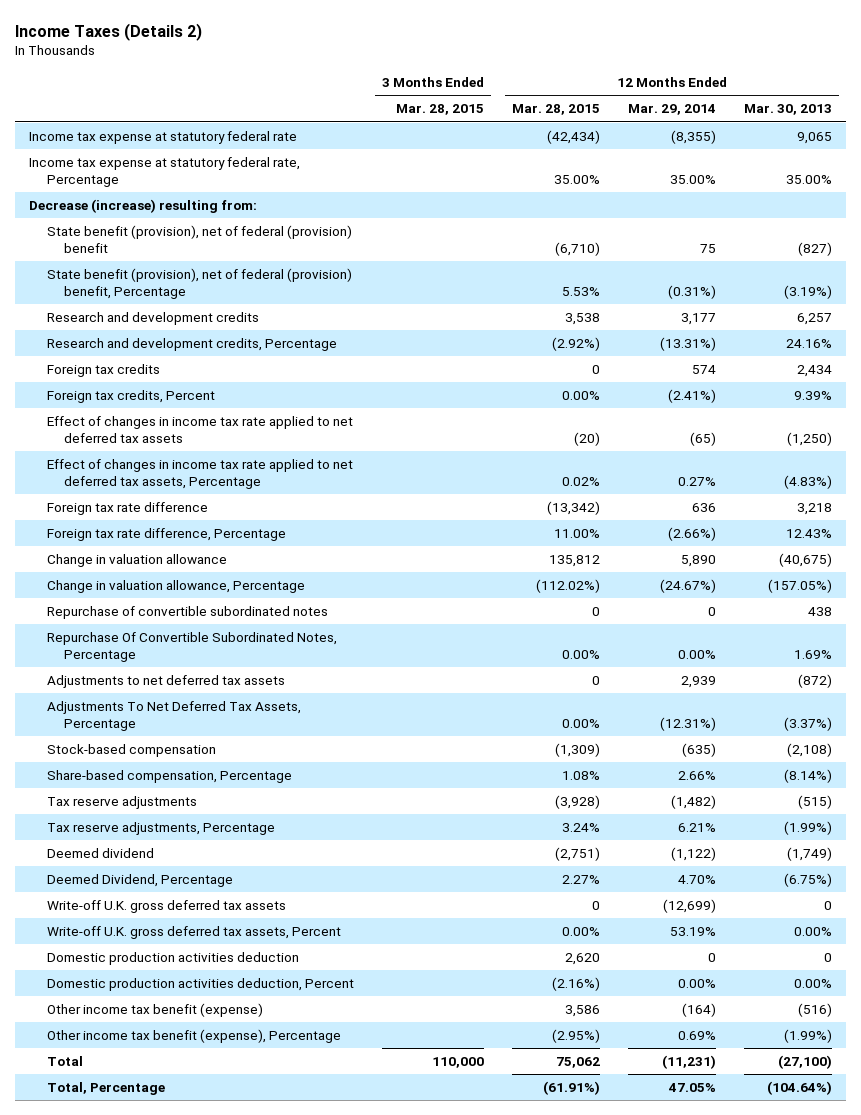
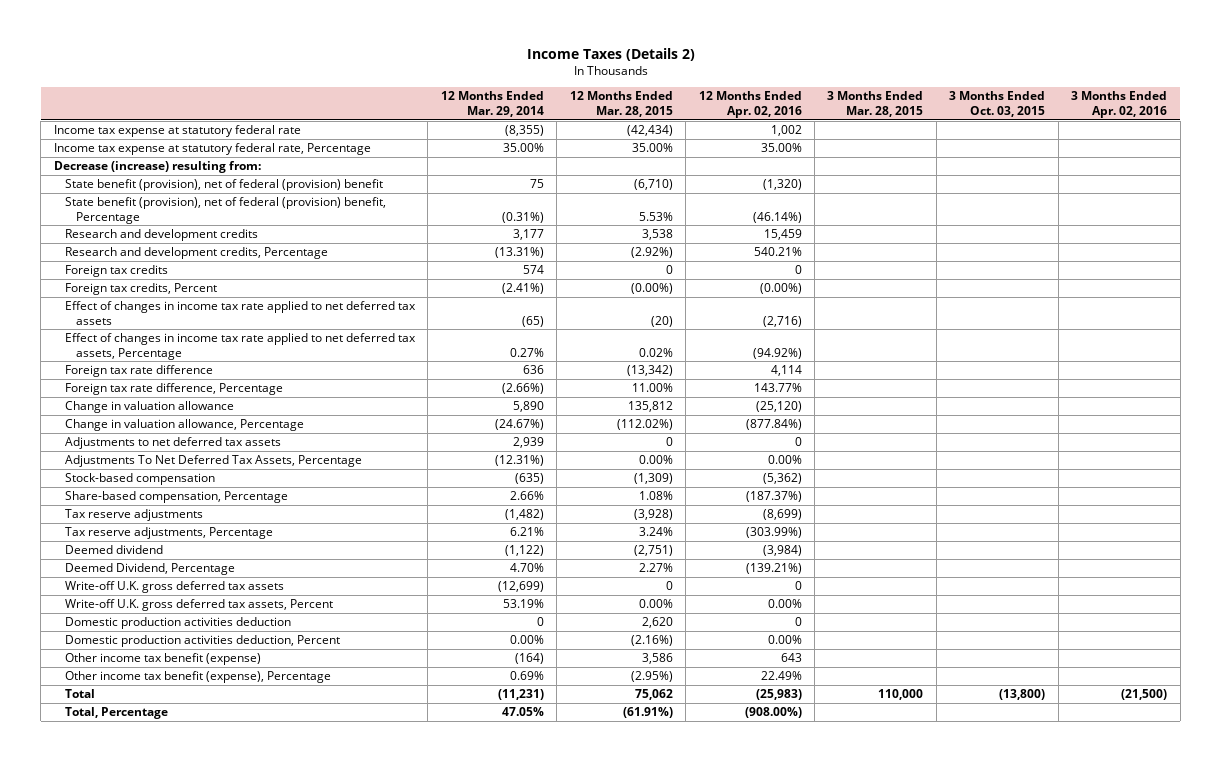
- | 3 Months Ended Mar. 28, 2015 | 12 Months Ended Mar. 28, 2015 | 12 Months Ended Mar. 29, 2014 | 12 Months Ended Mar. 30, 2013
+ | 12 Months Ended Mar. 29, 2014 | 12 Months Ended Mar. 28, 2015 | 12 Months Ended Apr. 02, 2016 | 3 Months Ended Mar. 28, 2015 | 3 Months Ended Oct. 03, 2015 | 3 Months Ended Apr. 02, 2016
- Foreign tax credits, Percent | | 0.00% | (2.41%) | 9.39%
+ Foreign tax credits, Percent | (2.41%) | (0.00%) | (0.00%) | | |
- Repurchase of convertible subordinated notes | | 0 | 0 | 438
- Repurchase Of Convertible Subordinated Notes, Percentage | | 0.00% | 0.00% | 1.69%

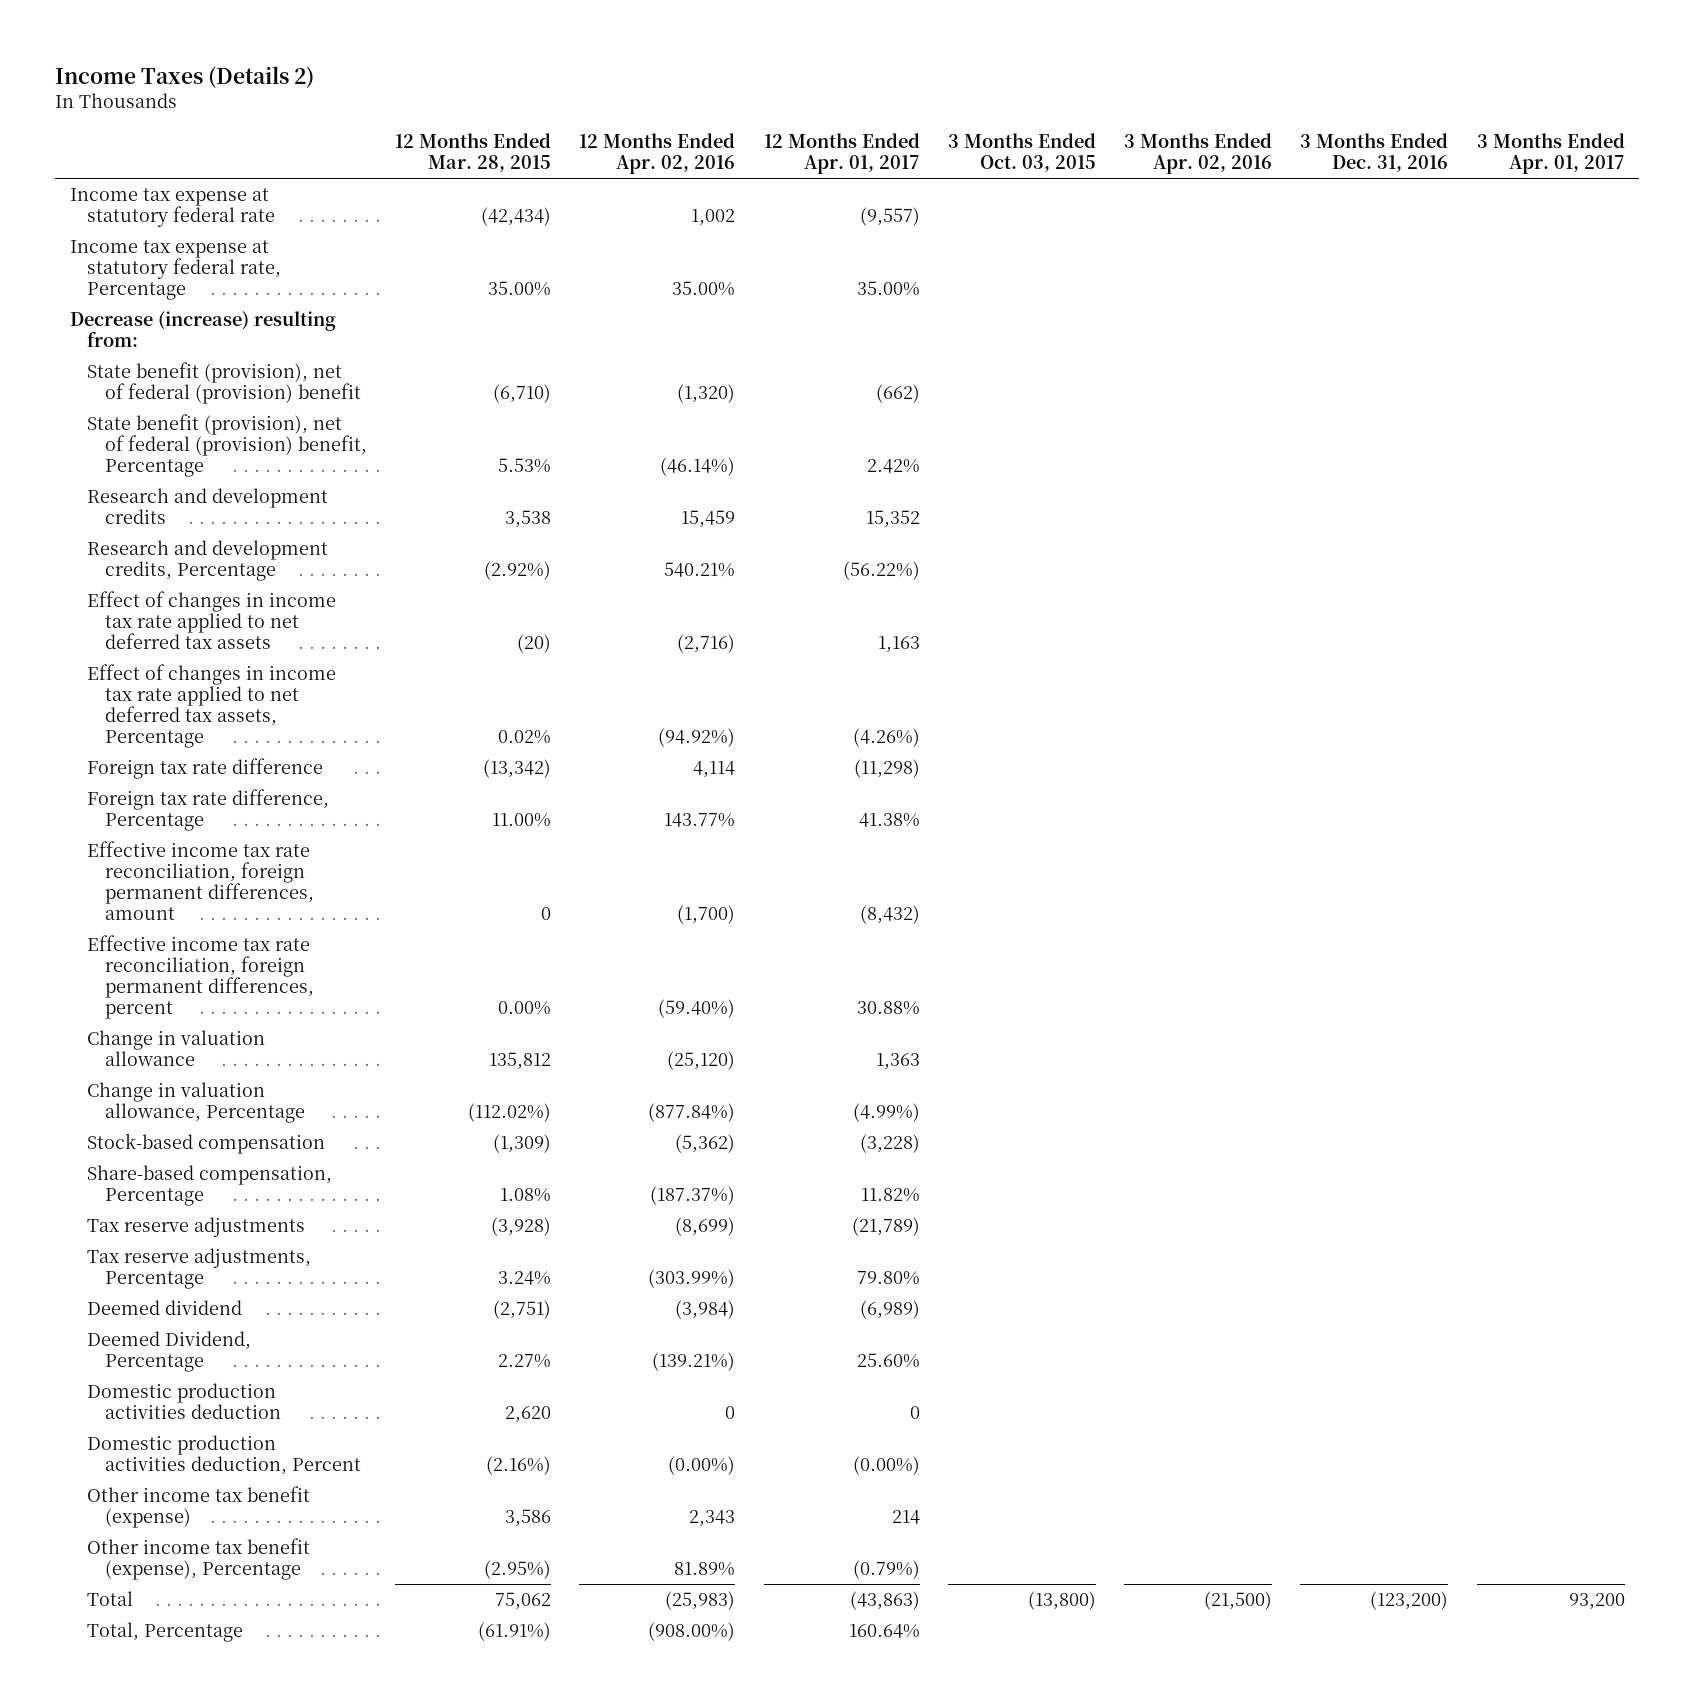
- | 12 Months Ended Mar. 29, 2014 | 12 Months Ended Mar. 28, 2015 | 12 Months Ended Apr. 02, 2016 | 3 Months Ended Mar. 28, 2015 | 3 Months Ended Oct. 03, 2015 | 3 Months Ended Apr. 02, 2016
+ | 12 Months Ended Mar. 28, 2015 | 12 Months Ended Apr. 02, 2016 | 12 Months Ended Apr. 01, 2017 | 3 Months Ended Oct. 03, 2015 | 3 Months Ended Apr. 02, 2016 | 3 Months Ended Dec. 31, 2016 | 3 Months Ended Apr. 01, 2017
- Foreign tax credits | 574 | 0 | 0 | | |
- Foreign tax credits, Percent | (2.41%) | (0.00%) | (0.00%) | | |
+ Effective income tax rate reconciliation, foreign permanent differences, amount | 0 | (1,700) | (8,432) | | | |
+ Effective income tax rate reconciliation, foreign permanent differences, percent | 0.00% | (59.40%) | 30.88% | | | |
- Adjustments to net deferred tax assets | 2,939 | 0 | 0 | | |
- Adjustments To Net Deferred Tax Assets, Percentage | (12.31%) | 0.00% | 0.00% | | |
- Write-off U.K. gross deferred tax assets | (12,699) | 0 | 0 | | |
- Write-off U.K. gross deferred tax assets, Percent | 53.19% | 0.00% | 0.00% | | |
- Domestic production activities deduction, Percent | 0.00% | (2.16%) | 0.00% | | |
- Other income tax benefit (expense) | (164) | 3,586 | 643 | | |
- Other income tax benefit (expense), Percentage | 0.69% | (2.95%) | 22.49% | | |
+ Domestic production activities deduction, Percent | (2.16%) | (0.00%) | (0.00%) | | | |
+ Other income tax benefit (expense) | 3,586 | 2,343 | 214 | | | |
+ Other income tax benefit (expense), Percentage | (2.95%) | 81.89% | (0.79%) | | | |

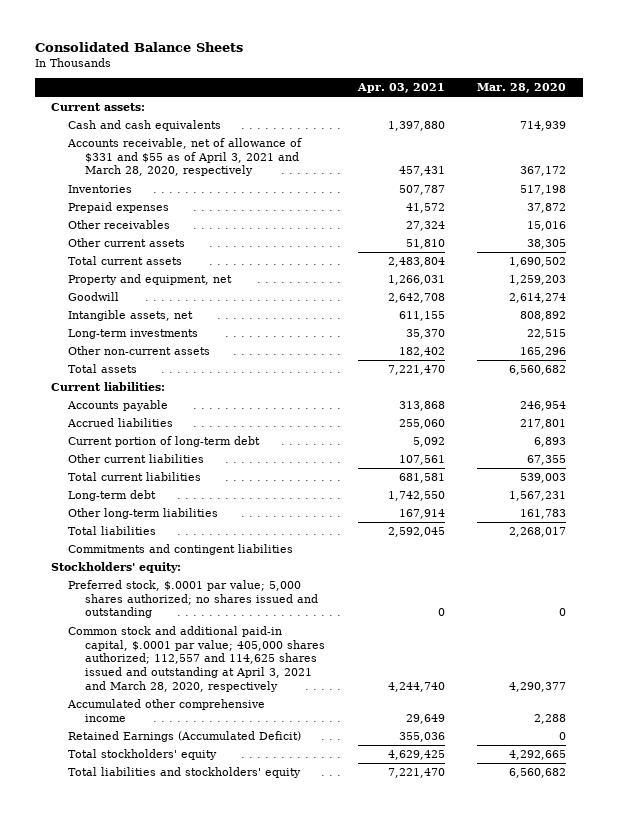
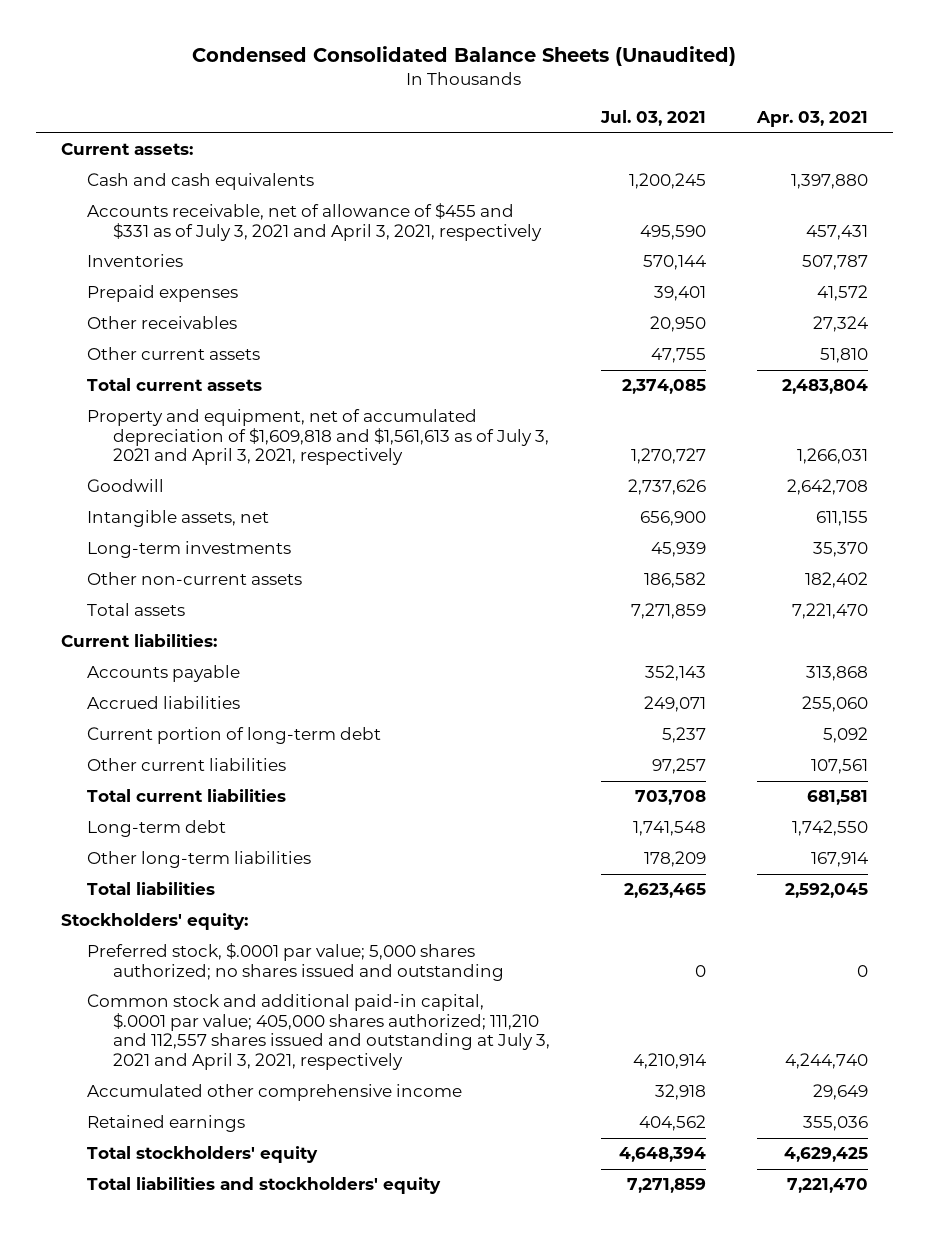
- Consolidated Balance Sheets
+ Condensed Consolidated Balance Sheets (Unaudited)
- | Apr. 03, 2021 | Mar. 28, 2020
+ | Jul. 03, 2021 | Apr. 03, 2021
- Accounts receivable, net of allowance of $331 and $55 as of April 3, 2021 and March 28, 2020, respectively | 457,431 | 367,172
+ Accounts receivable, net of allowance of $455 and $331 as of July 3, 2021 and April 3, 2021, respectively | 495,590 | 457,431
- Property and equipment, net | 1,266,031 | 1,259,203
+ Property and equipment, net of accumulated depreciation of $1,609,818 and $1,561,613 as of July 3, 2021 and April 3, 2021, respectively | 1,270,727 | 1,266,031
- Commitments and contingent liabilities
- Common stock and additional paid-in capital, $.0001 par value; 405,000 shares authorized; 112,557 and 114,625 shares issued and outstanding at April 3, 2021 and March 28, 2020, respectively | 4,244,740 | 4,290,377
+ Common stock and additional paid-in capital, $.0001 par value; 405,000 shares authorized; 111,210 and 112,557 shares issued and outstanding at July 3, 2021 and April 3, 2021, respectively | 4,210,914 | 4,244,740
- Retained Earnings (Accumulated Deficit) | 355,036 | 0
+ Retained earnings | 404,562 | 355,036

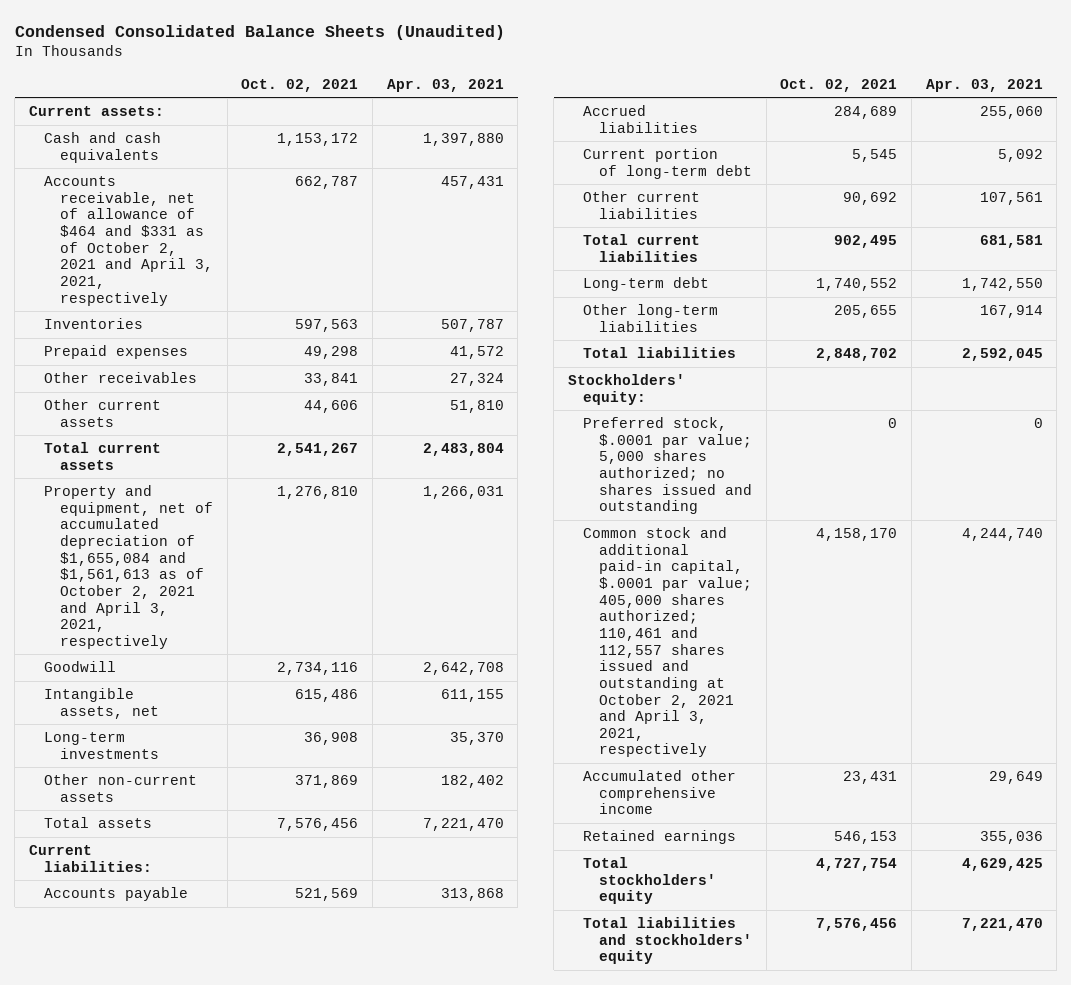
- | Jul. 03, 2021 | Apr. 03, 2021
+ | Oct. 02, 2021 | Apr. 03, 2021
- Accounts receivable, net of allowance of $455 and $331 as of July 3, 2021 and April 3, 2021, respectively | 495,590 | 457,431
+ Accounts receivable, net of allowance of $464 and $331 as of October 2, 2021 and April 3, 2021, respectively | 662,787 | 457,431
- Property and equipment, net of accumulated depreciation of $1,609,818 and $1,561,613 as of July 3, 2021 and April 3, 2021, respectively | 1,270,727 | 1,266,031
+ Property and equipment, net of accumulated depreciation of $1,655,084 and $1,561,613 as of October 2, 2021 and April 3, 2021, respectively | 1,276,810 | 1,266,031
- Common stock and additional paid-in capital, $.0001 par value; 405,000 shares authorized; 111,210 and 112,557 shares issued and outstanding at July 3, 2021 and April 3, 2021, respectively | 4,210,914 | 4,244,740
+ Common stock and additional paid-in capital, $.0001 par value; 405,000 shares authorized; 110,461 and 112,557 shares issued and outstanding at October 2, 2021 and April 3, 2021, respectively | 4,158,170 | 4,244,740

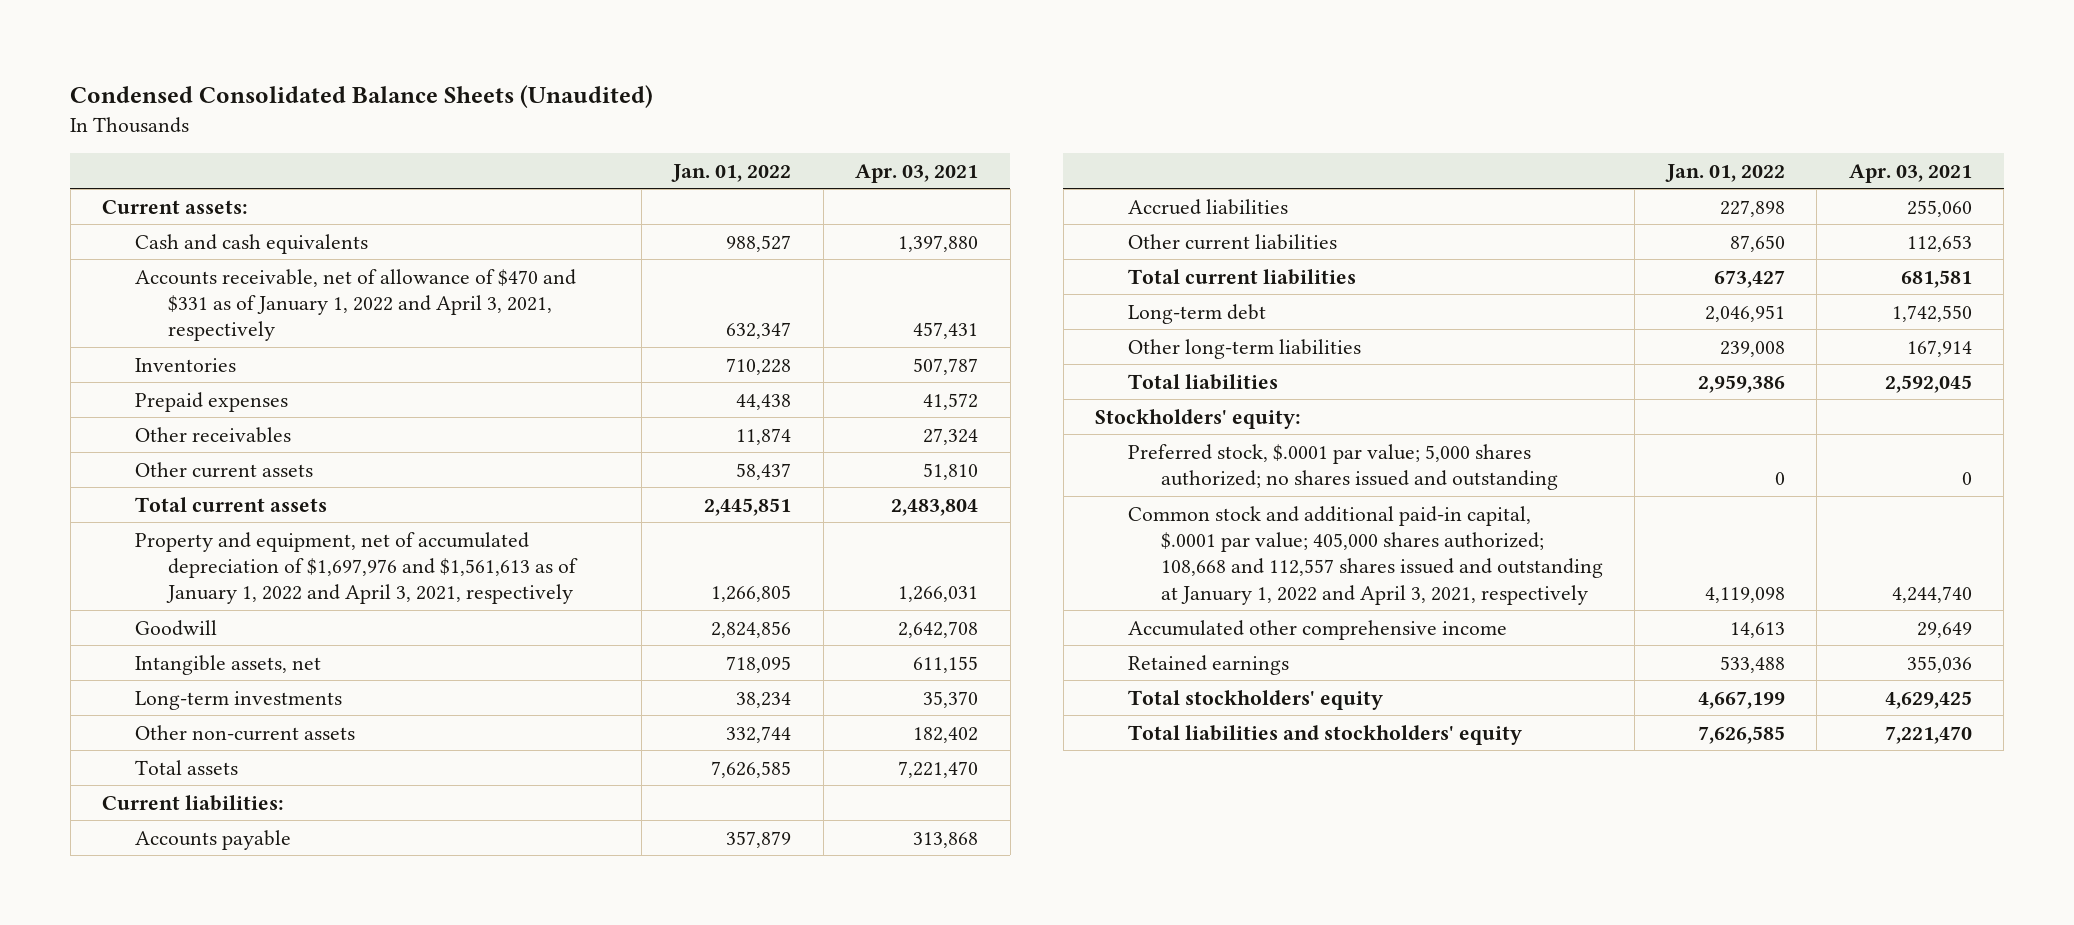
- | Oct. 02, 2021 | Apr. 03, 2021
+ | Jan. 01, 2022 | Apr. 03, 2021
- Accounts receivable, net of allowance of $464 and $331 as of October 2, 2021 and April 3, 2021, respectively | 662,787 | 457,431
+ Accounts receivable, net of allowance of $470 and $331 as of January 1, 2022 and April 3, 2021, respectively | 632,347 | 457,431
- Property and equipment, net of accumulated depreciation of $1,655,084 and $1,561,613 as of October 2, 2021 and April 3, 2021, respectively | 1,276,810 | 1,266,031
+ Property and equipment, net of accumulated depreciation of $1,697,976 and $1,561,613 as of January 1, 2022 and April 3, 2021, respectively | 1,266,805 | 1,266,031
- Current portion of long-term debt | 5,545 | 5,092
- Other current liabilities | 90,692 | 107,561
+ Other current liabilities | 87,650 | 112,653
- Common stock and additional paid-in capital, $.0001 par value; 405,000 shares authorized; 110,461 and 112,557 shares issued and outstanding at October 2, 2021 and April 3, 2021, respectively | 4,158,170 | 4,244,740
+ Common stock and additional paid-in capital, $.0001 par value; 405,000 shares authorized; 108,668 and 112,557 shares issued and outstanding at January 1, 2022 and April 3, 2021, respectively | 4,119,098 | 4,244,740

